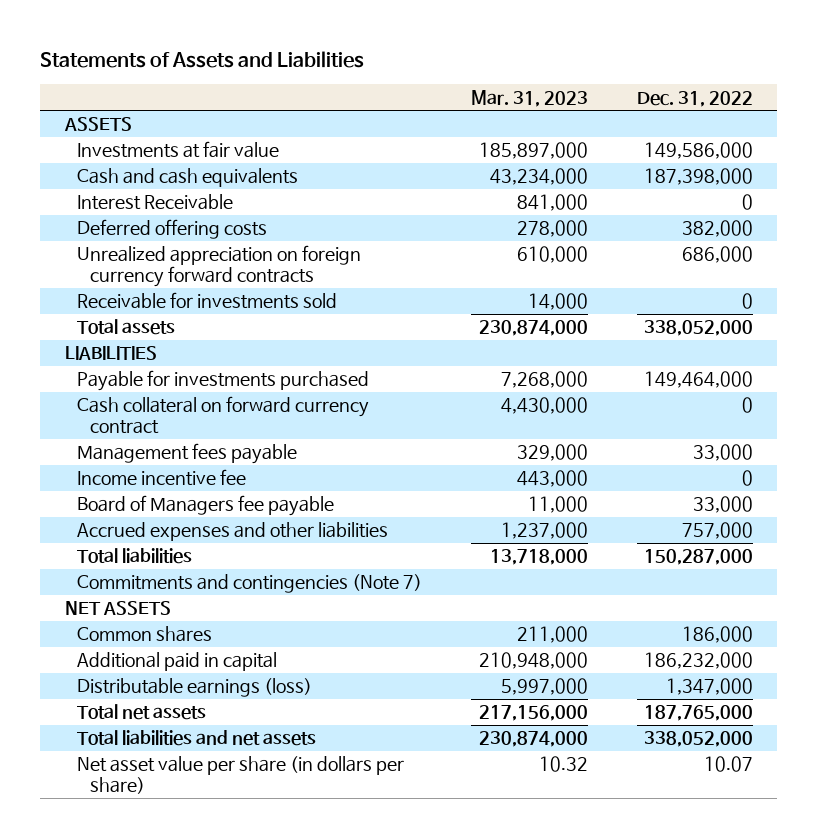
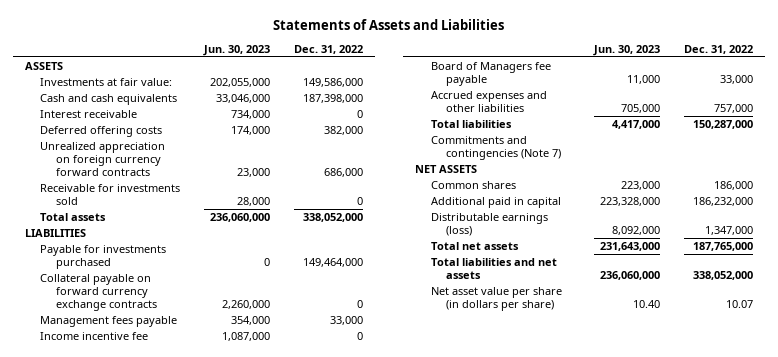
- | Mar. 31, 2023 | Dec. 31, 2022
+ | Jun. 30, 2023 | Dec. 31, 2022
- Investments at fair value | 185,897,000 | 149,586,000
+ Investments at fair value: | 202,055,000 | 149,586,000
- Interest Receivable | 841,000 | 0
+ Interest receivable | 734,000 | 0
- Cash collateral on forward currency contract | 4,430,000 | 0
+ Collateral payable on forward currency exchange contracts | 2,260,000 | 0

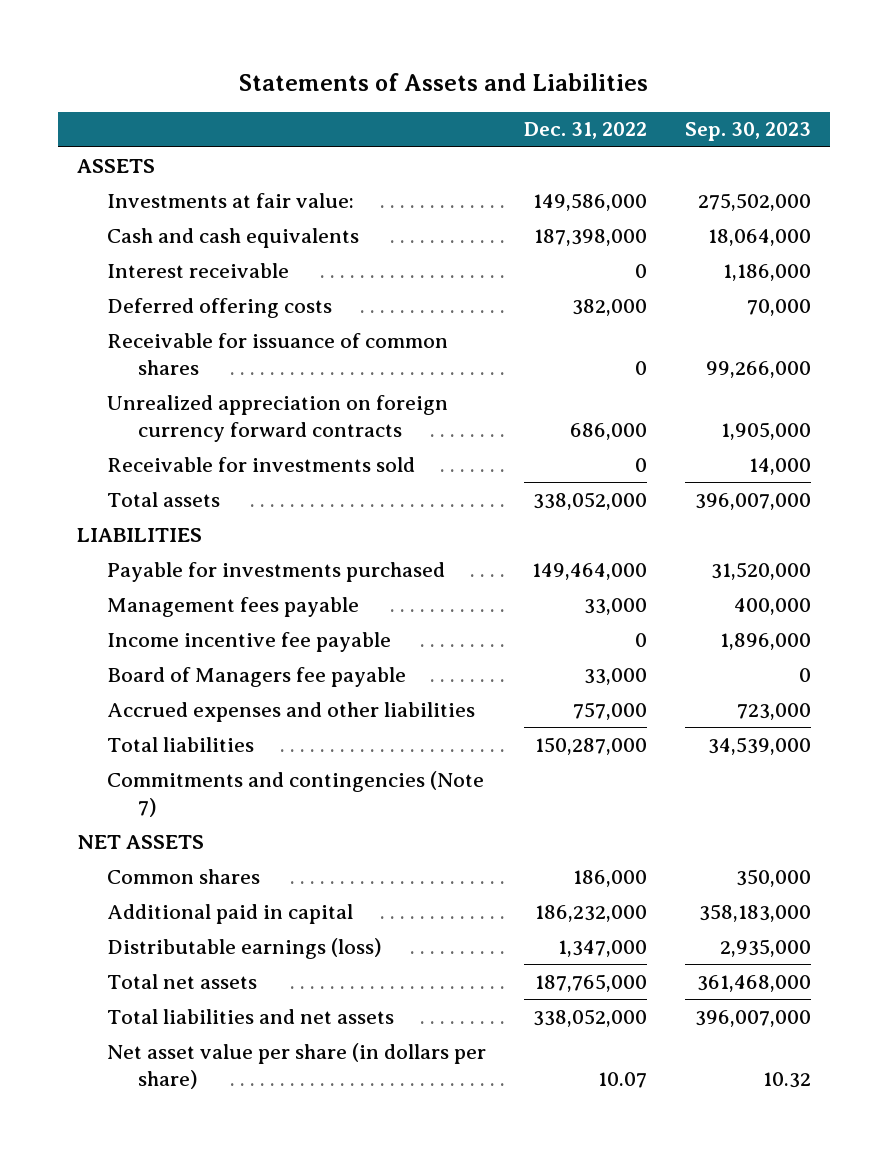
- | Jun. 30, 2023 | Dec. 31, 2022
+ | Dec. 31, 2022 | Sep. 30, 2023
+ Receivable for issuance of common shares | 0 | 99,266,000
- Collateral payable on forward currency exchange contracts | 2,260,000 | 0
- Income incentive fee | 1,087,000 | 0
+ Income incentive fee payable | 0 | 1,896,000

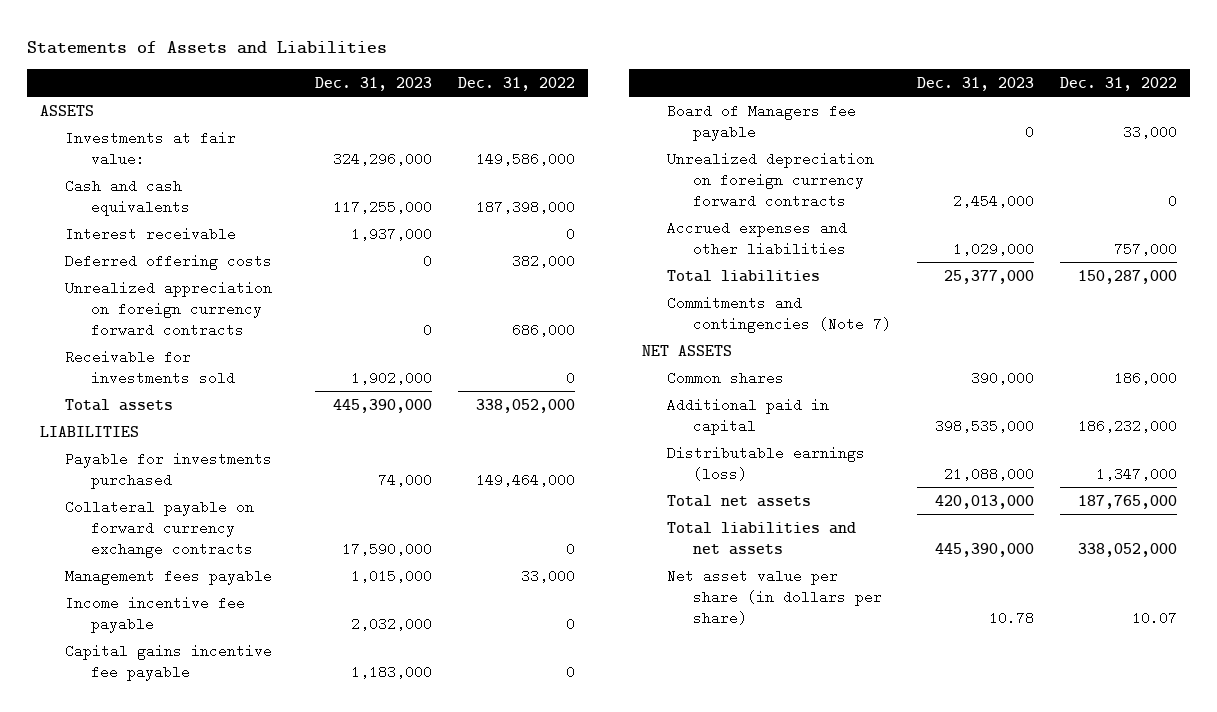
- | Dec. 31, 2022 | Sep. 30, 2023
+ | Dec. 31, 2023 | Dec. 31, 2022
- Receivable for issuance of common shares | 0 | 99,266,000
+ Collateral payable on forward currency exchange contracts | 17,590,000 | 0
+ Capital gains incentive fee payable | 1,183,000 | 0
+ Unrealized depreciation on foreign currency forward contracts | 2,454,000 | 0

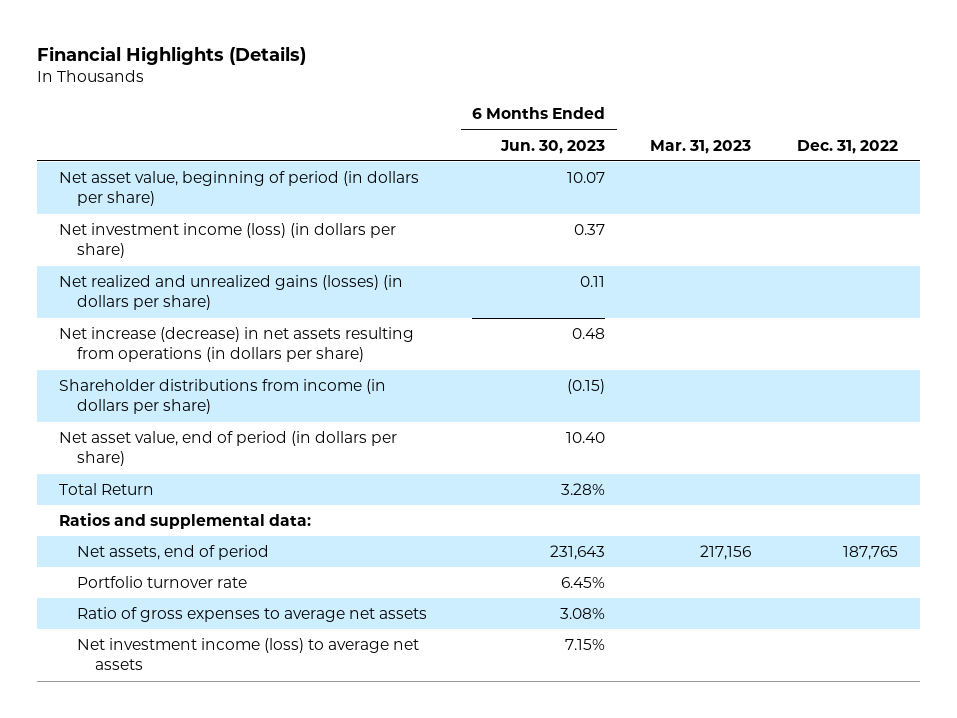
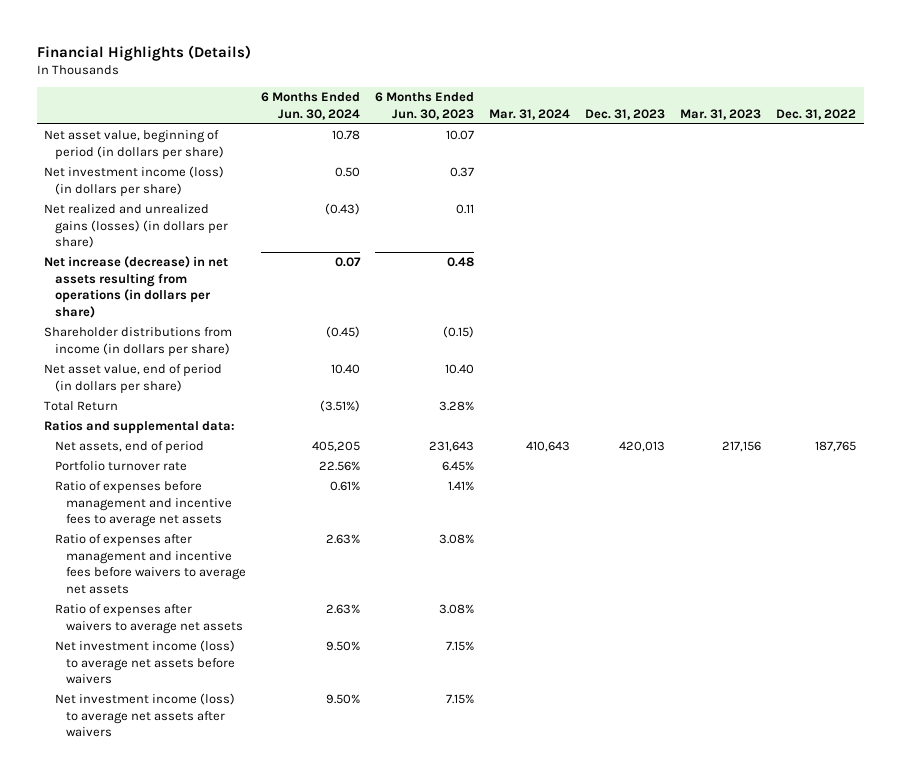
- | 6 Months Ended Jun. 30, 2023 | Mar. 31, 2023 | Dec. 31, 2022
+ | 6 Months Ended Jun. 30, 2024 | 6 Months Ended Jun. 30, 2023 | Mar. 31, 2024 | Dec. 31, 2023 | Mar. 31, 2023 | Dec. 31, 2022
- Ratio of gross expenses to average net assets | 3.08% | |
- Net investment income (loss) to average net assets | 7.15% | |
+ Ratio of expenses before management and incentive fees to average net assets | 0.61% | 1.41% | | | |
+ Ratio of expenses after management and incentive fees before waivers to average net assets | 2.63% | 3.08% | | | |
+ Ratio of expenses after waivers to average net assets | 2.63% | 3.08% | | | |
+ Net investment income (loss) to average net assets before waivers | 9.50% | 7.15% | | | |
+ Net investment income (loss) to average net assets after waivers | 9.50% | 7.15% | | | |

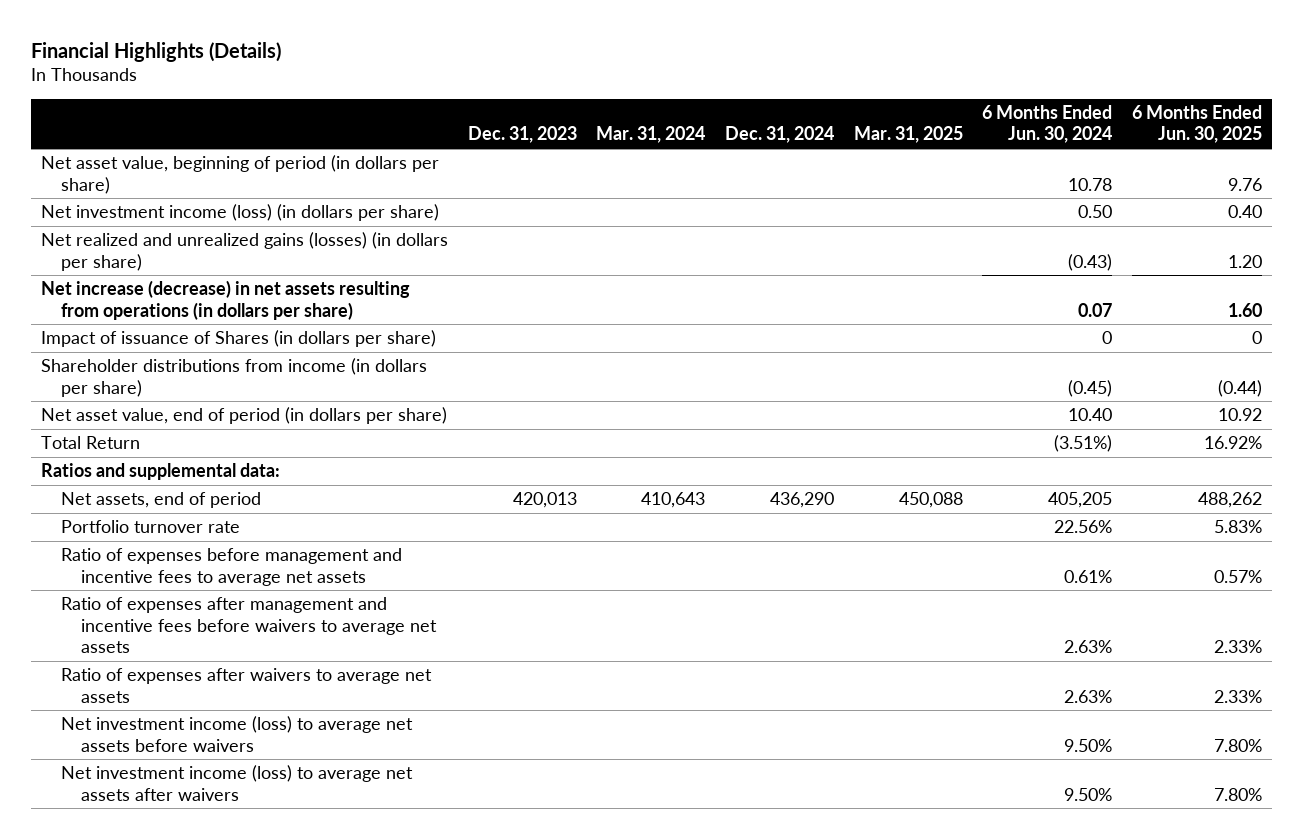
- | 6 Months Ended Jun. 30, 2024 | 6 Months Ended Jun. 30, 2023 | Mar. 31, 2024 | Dec. 31, 2023 | Mar. 31, 2023 | Dec. 31, 2022
+ | Dec. 31, 2023 | Mar. 31, 2024 | Dec. 31, 2024 | Mar. 31, 2025 | 6 Months Ended Jun. 30, 2024 | 6 Months Ended Jun. 30, 2025
+ Impact of issuance of Shares (in dollars per share) | | | | | 0 | 0

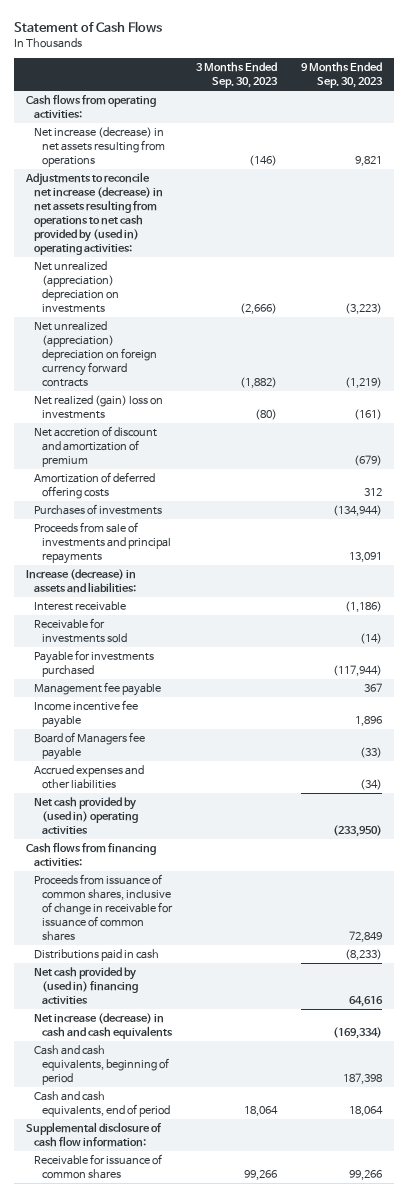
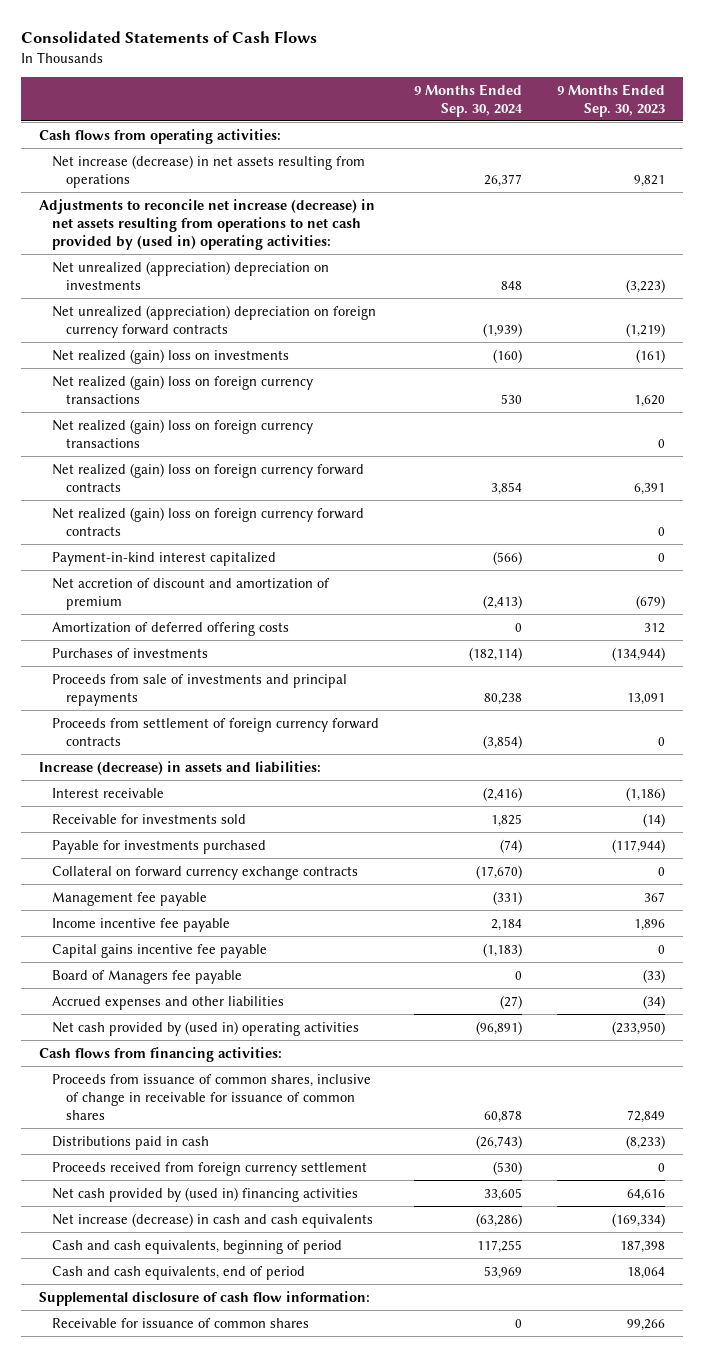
- Statement of Cash Flows
+ Consolidated Statements of Cash Flows
- | 3 Months Ended Sep. 30, 2023 | 9 Months Ended Sep. 30, 2023
+ | 9 Months Ended Sep. 30, 2024 | 9 Months Ended Sep. 30, 2023
+ Net realized (gain) loss on foreign currency transactions | 530 | 1,620
+ Net realized (gain) loss on foreign currency transactions | | 0
+ Net realized (gain) loss on foreign currency forward contracts | 3,854 | 6,391
+ Net realized (gain) loss on foreign currency forward contracts | | 0
+ Payment-in-kind interest capitalized | (566) | 0
+ Proceeds from settlement of foreign currency forward contracts | (3,854) | 0
+ Collateral on forward currency exchange contracts | (17,670) | 0
+ Capital gains incentive fee payable | (1,183) | 0
+ Proceeds received from foreign currency settlement | (530) | 0

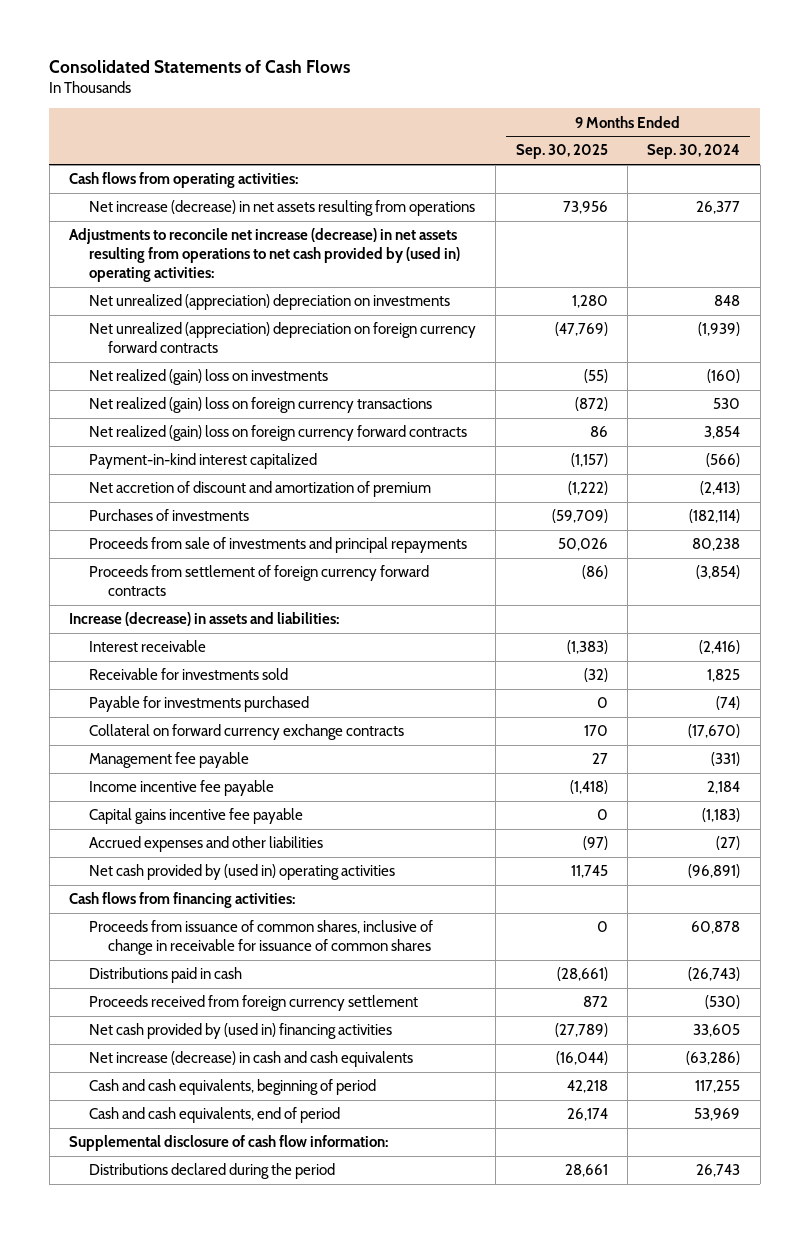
- | 9 Months Ended Sep. 30, 2024 | 9 Months Ended Sep. 30, 2023
+ | 9 Months Ended Sep. 30, 2025 | 9 Months Ended Sep. 30, 2024
- Net realized (gain) loss on foreign currency transactions | | 0
- Net realized (gain) loss on foreign currency forward contracts | | 0
- Amortization of deferred offering costs | 0 | 312
- Board of Managers fee payable | 0 | (33)
- Receivable for issuance of common shares | 0 | 99,266
+ Distributions declared during the period | 28,661 | 26,743

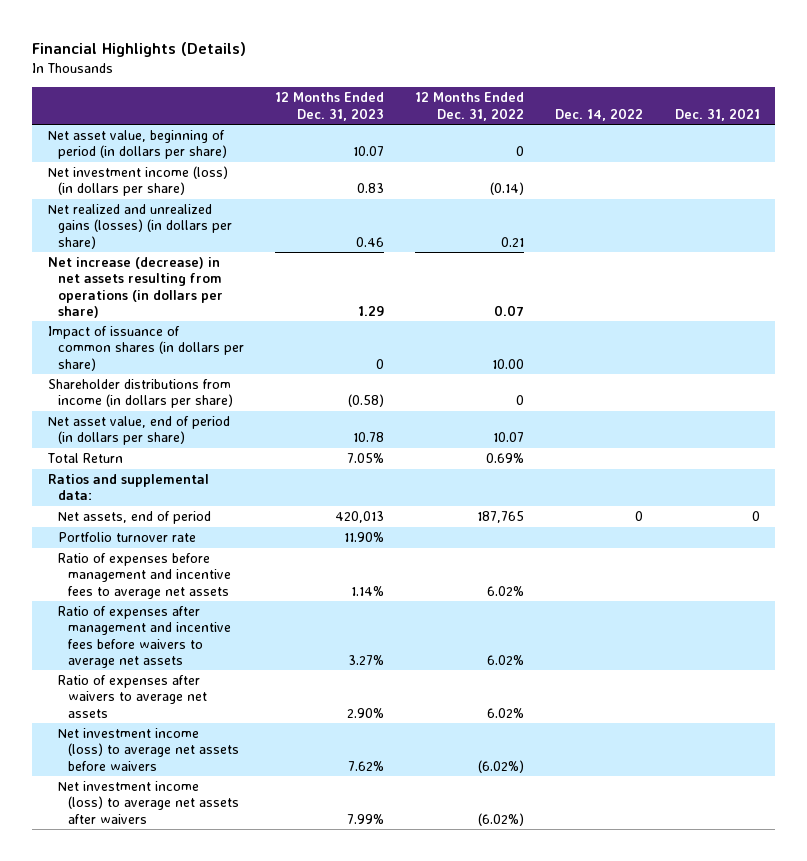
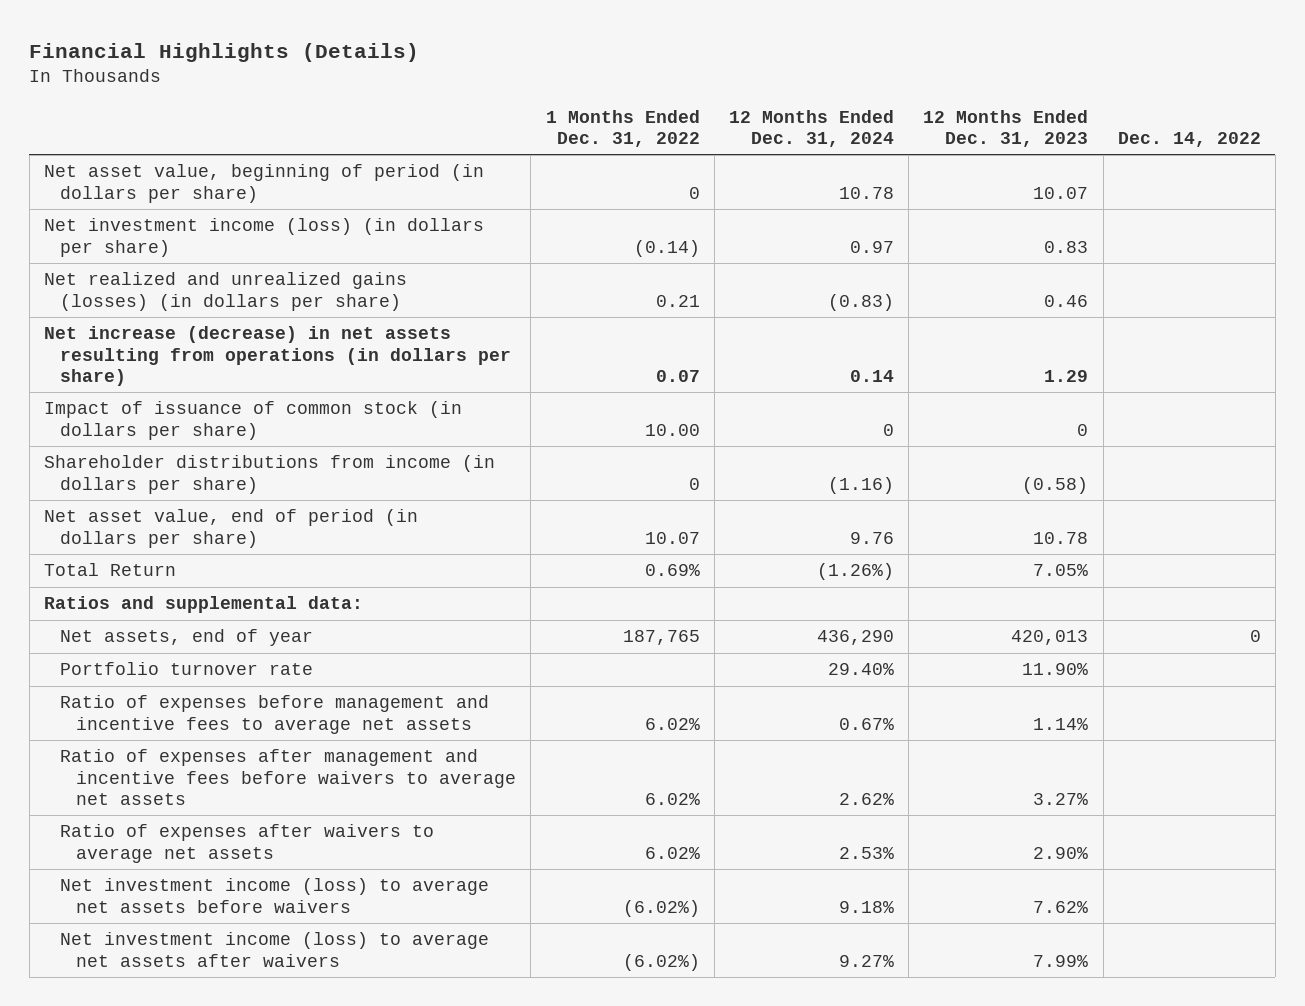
- | 12 Months Ended Dec. 31, 2023 | 12 Months Ended Dec. 31, 2022 | Dec. 14, 2022 | Dec. 31, 2021
+ | 1 Months Ended Dec. 31, 2022 | 12 Months Ended Dec. 31, 2024 | 12 Months Ended Dec. 31, 2023 | Dec. 14, 2022
- Impact of issuance of common shares (in dollars per share) | 0 | 10.00 | |
+ Impact of issuance of common stock (in dollars per share) | 10.00 | 0 | 0 |
- Net assets, end of period | 420,013 | 187,765 | 0 | 0
+ Net assets, end of year | 187,765 | 436,290 | 420,013 | 0

